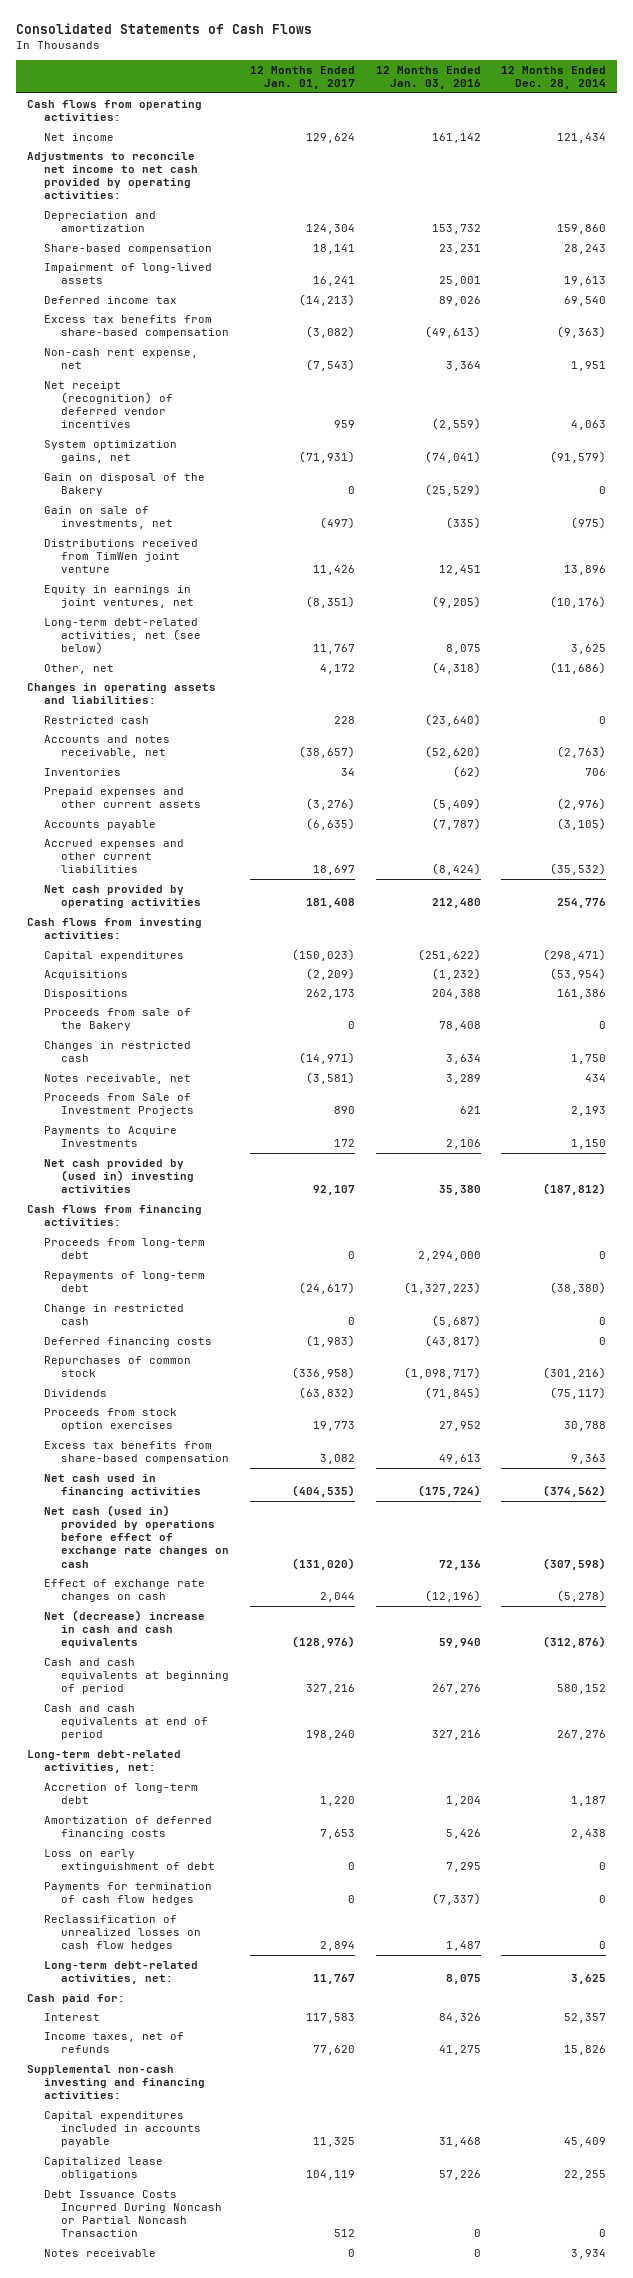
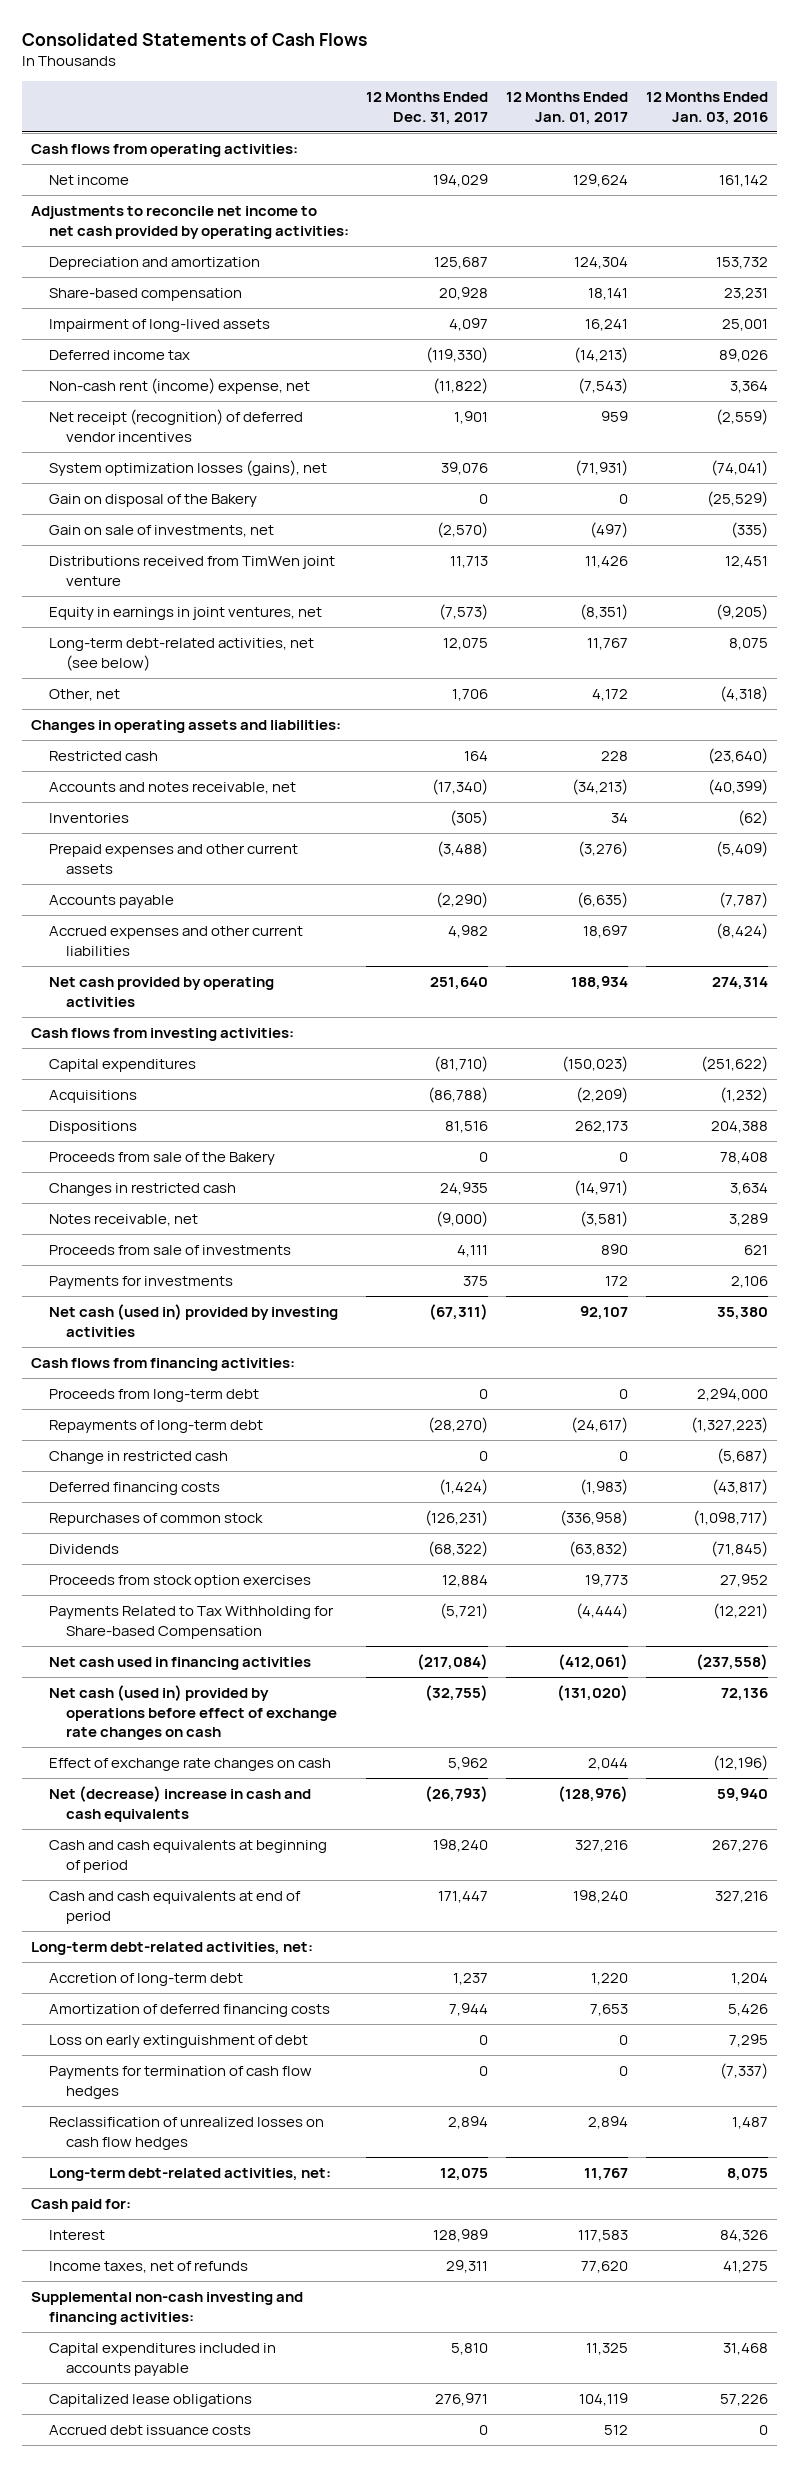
- | 12 Months Ended Jan. 01, 2017 | 12 Months Ended Jan. 03, 2016 | 12 Months Ended Dec. 28, 2014
+ | 12 Months Ended Dec. 31, 2017 | 12 Months Ended Jan. 01, 2017 | 12 Months Ended Jan. 03, 2016
- Excess tax benefits from share-based compensation | (3,082) | (49,613) | (9,363)
- Non-cash rent expense, net | (7,543) | 3,364 | 1,951
+ Non-cash rent (income) expense, net | (11,822) | (7,543) | 3,364
- System optimization gains, net | (71,931) | (74,041) | (91,579)
+ System optimization losses (gains), net | 39,076 | (71,931) | (74,041)
- Accounts and notes receivable, net | (38,657) | (52,620) | (2,763)
+ Accounts and notes receivable, net | (17,340) | (34,213) | (40,399)
- Net cash provided by operating activities | 181,408 | 212,480 | 254,776
+ Net cash provided by operating activities | 251,640 | 188,934 | 274,314
- Proceeds from Sale of Investment Projects | 890 | 621 | 2,193
- Payments to Acquire Investments | 172 | 2,106 | 1,150
- Net cash provided by (used in) investing activities | 92,107 | 35,380 | (187,812)
+ Proceeds from sale of investments | 4,111 | 890 | 621
+ Payments for investments | 375 | 172 | 2,106
+ Net cash (used in) provided by investing activities | (67,311) | 92,107 | 35,380
- Excess tax benefits from share-based compensation | 3,082 | 49,613 | 9,363
- Net cash used in financing activities | (404,535) | (175,724) | (374,562)
+ Payments Related to Tax Withholding for Share-based Compensation | (5,721) | (4,444) | (12,221)
+ Net cash used in financing activities | (217,084) | (412,061) | (237,558)
- Debt Issuance Costs Incurred During Noncash or Partial Noncash Transaction | 512 | 0 | 0
- Notes receivable | 0 | 0 | 3,934
+ Accrued debt issuance costs | 0 | 512 | 0

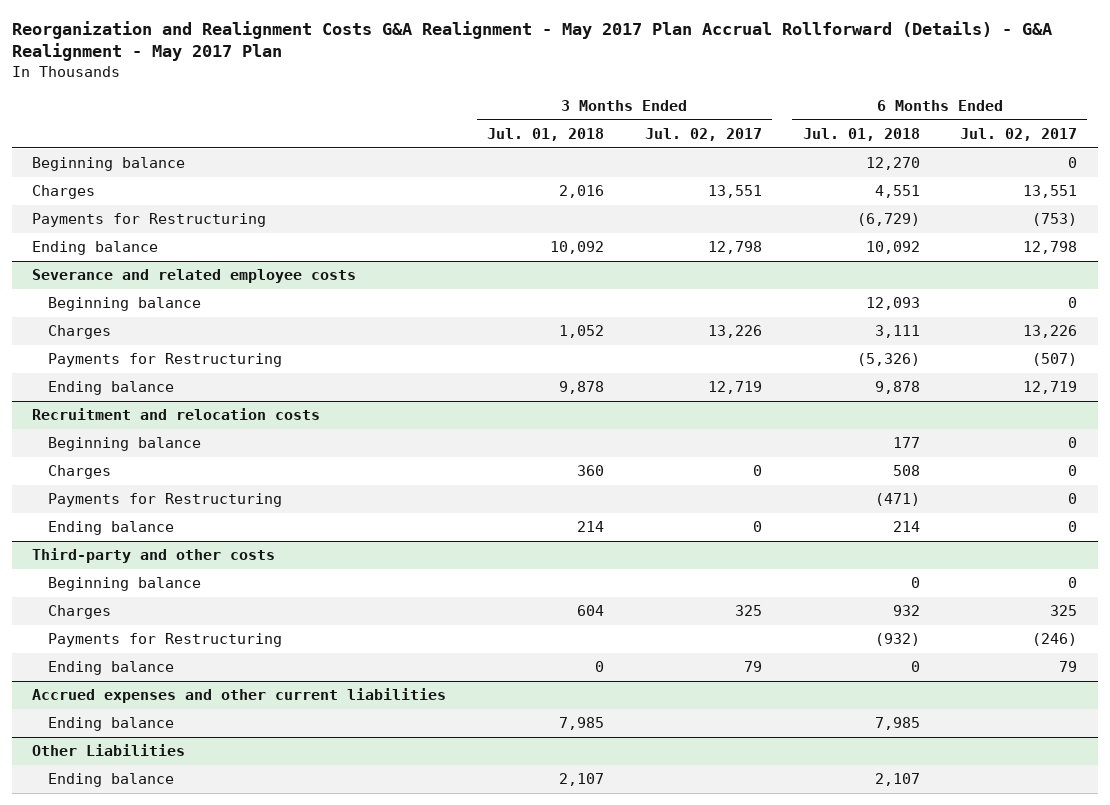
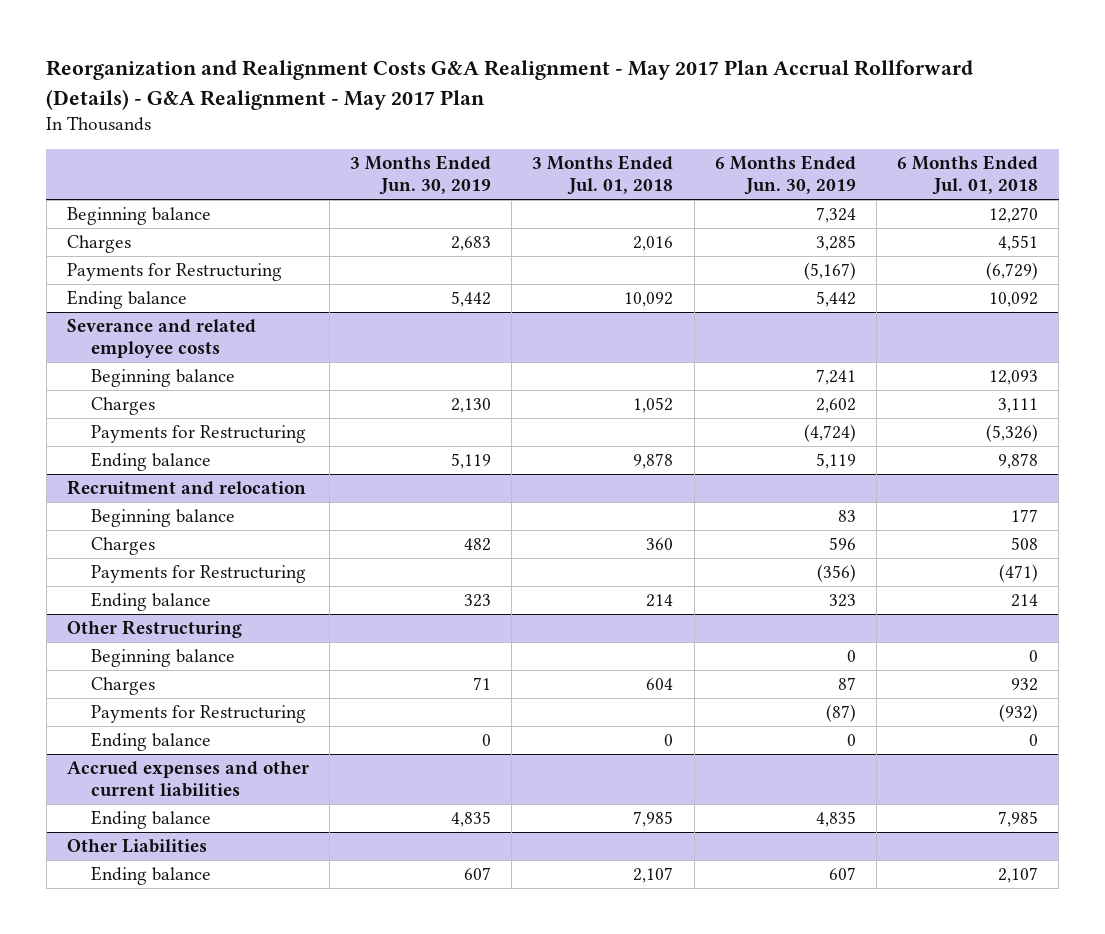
- | 3 Months Ended Jul. 01, 2018 | 3 Months Ended Jul. 02, 2017 | 6 Months Ended Jul. 01, 2018 | 6 Months Ended Jul. 02, 2017
+ | 3 Months Ended Jun. 30, 2019 | 3 Months Ended Jul. 01, 2018 | 6 Months Ended Jun. 30, 2019 | 6 Months Ended Jul. 01, 2018
- Recruitment and relocation costs
+ Recruitment and relocation
- Third-party and other costs
+ Other Restructuring

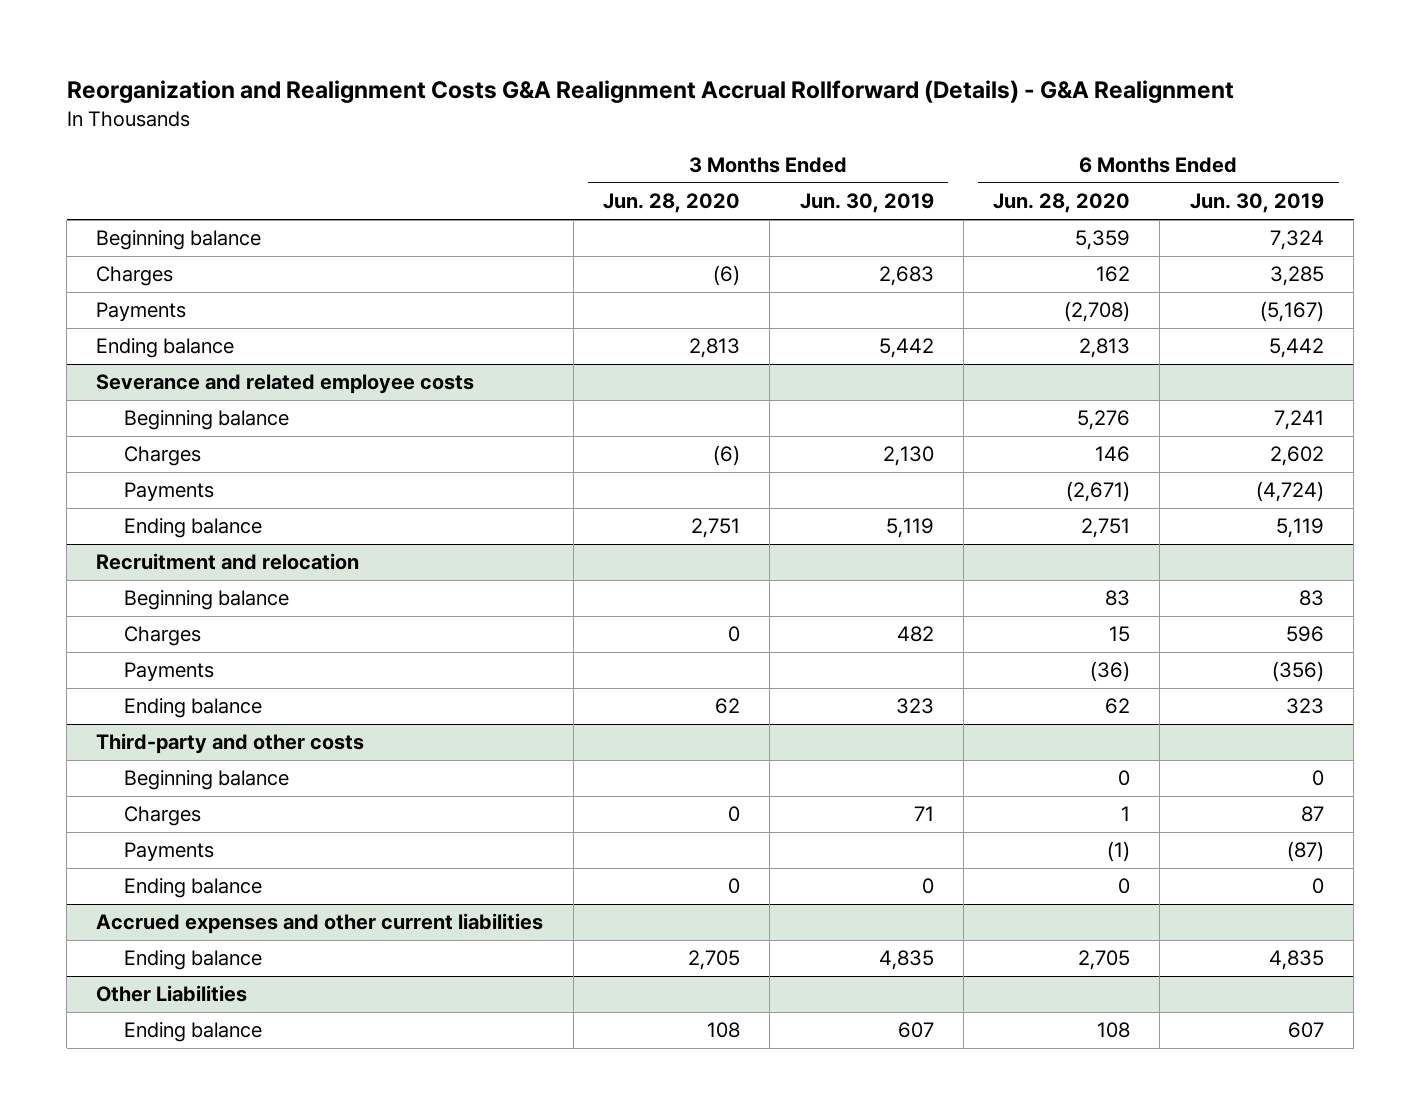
- Reorganization and Realignment Costs G&A Realignment - May 2017 Plan Accrual Rollforward (Details) - G&A Realignment - May 2017 Plan
+ Reorganization and Realignment Costs G&A Realignment Accrual Rollforward (Details) - G&A Realignment
- | 3 Months Ended Jun. 30, 2019 | 3 Months Ended Jul. 01, 2018 | 6 Months Ended Jun. 30, 2019 | 6 Months Ended Jul. 01, 2018
+ | 3 Months Ended Jun. 28, 2020 | 3 Months Ended Jun. 30, 2019 | 6 Months Ended Jun. 28, 2020 | 6 Months Ended Jun. 30, 2019
- Payments for Restructuring | | | (5,167) | (6,729)
+ Payments | | | (2,708) | (5,167)
@ Severance and related employee costs
- Payments for Restructuring | | | (4,724) | (5,326)
+ Payments | | | (2,671) | (4,724)
@ Recruitment and relocation
- Payments for Restructuring | | | (356) | (471)
+ Payments | | | (36) | (356)
- Other Restructuring
+ Third-party and other costs
- Payments for Restructuring | | | (87) | (932)
+ Payments | | | (1) | (87)

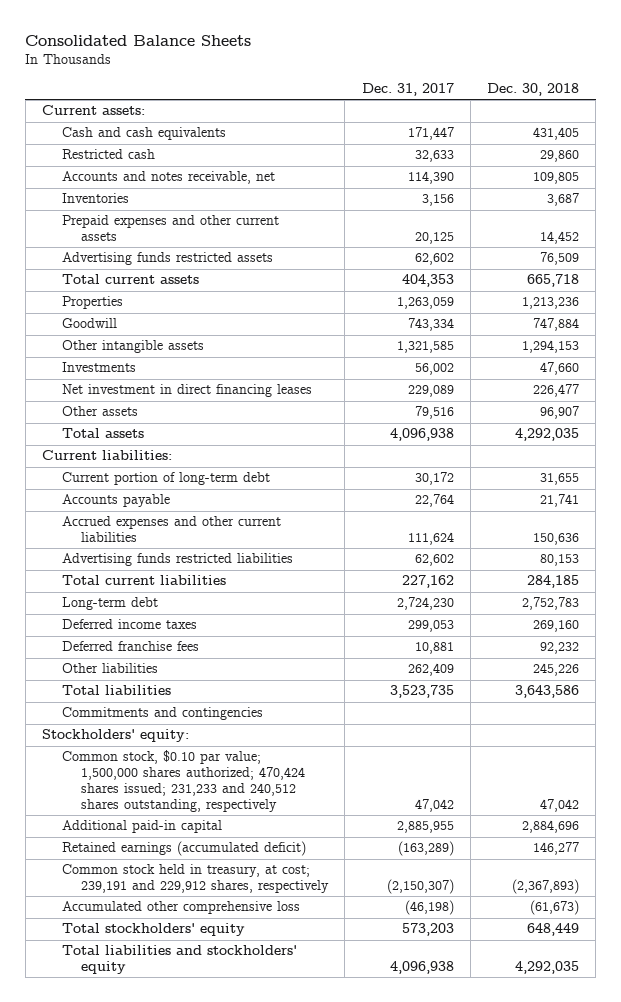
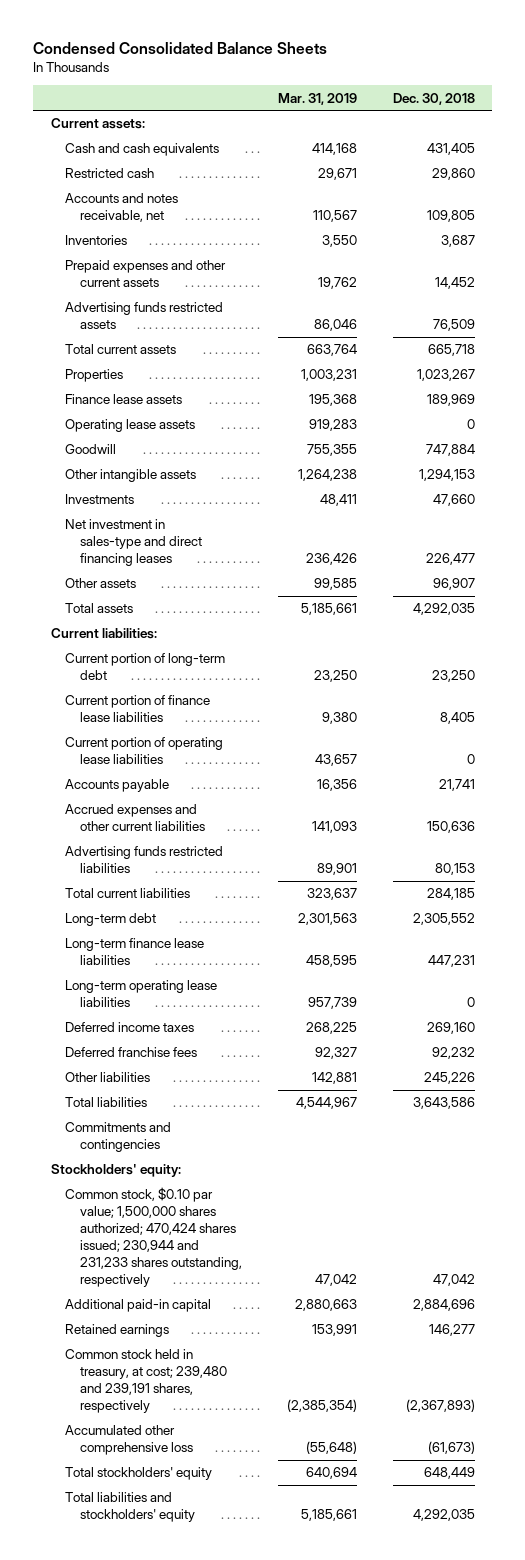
- Consolidated Balance Sheets
+ Condensed Consolidated Balance Sheets
- | Dec. 31, 2017 | Dec. 30, 2018
+ | Mar. 31, 2019 | Dec. 30, 2018
- Properties | 1,263,059 | 1,213,236
+ Properties | 1,003,231 | 1,023,267
+ Finance lease assets | 195,368 | 189,969
+ Operating lease assets | 919,283 | 0
- Net investment in direct financing leases | 229,089 | 226,477
+ Net investment in sales-type and direct financing leases | 236,426 | 226,477
- Current portion of long-term debt | 30,172 | 31,655
+ Current portion of long-term debt | 23,250 | 23,250
+ Current portion of finance lease liabilities | 9,380 | 8,405
+ Current portion of operating lease liabilities | 43,657 | 0
- Long-term debt | 2,724,230 | 2,752,783
+ Long-term debt | 2,301,563 | 2,305,552
+ Long-term finance lease liabilities | 458,595 | 447,231
+ Long-term operating lease liabilities | 957,739 | 0
- Common stock, $0.10 par value; 1,500,000 shares authorized; 470,424 shares issued; 231,233 and 240,512 shares outstanding, respectively | 47,042 | 47,042
+ Common stock, $0.10 par value; 1,500,000 shares authorized; 470,424 shares issued; 230,944 and 231,233 shares outstanding, respectively | 47,042 | 47,042
- Retained earnings (accumulated deficit) | (163,289) | 146,277
- Common stock held in treasury, at cost; 239,191 and 229,912 shares, respectively | (2,150,307) | (2,367,893)
+ Retained earnings | 153,991 | 146,277
+ Common stock held in treasury, at cost; 239,480 and 239,191 shares, respectively | (2,385,354) | (2,367,893)

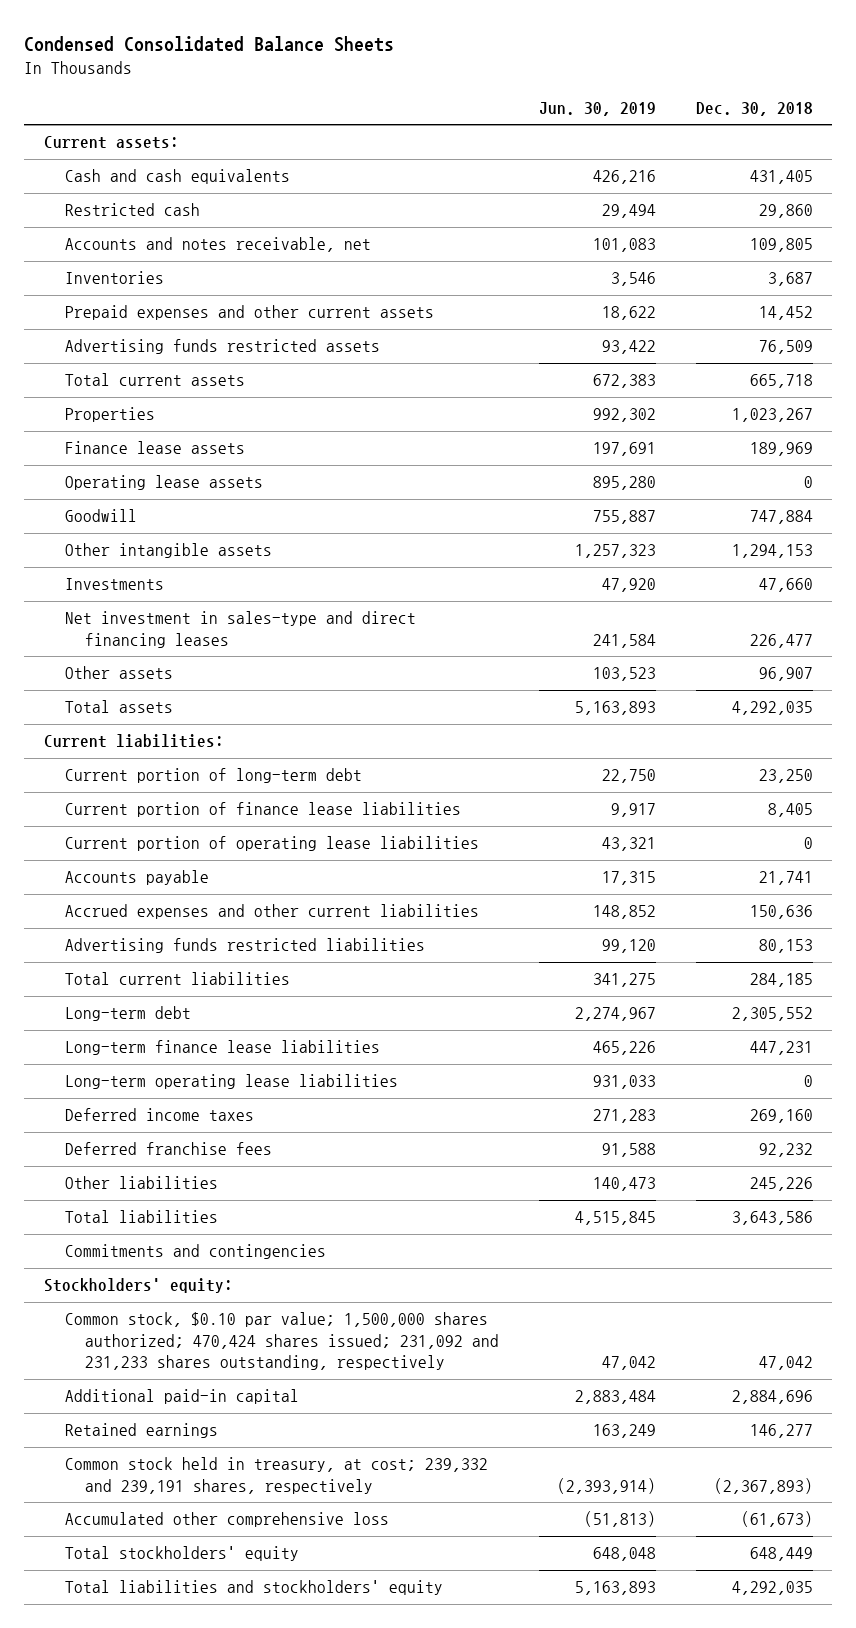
- | Mar. 31, 2019 | Dec. 30, 2018
+ | Jun. 30, 2019 | Dec. 30, 2018
- Common stock, $0.10 par value; 1,500,000 shares authorized; 470,424 shares issued; 230,944 and 231,233 shares outstanding, respectively | 47,042 | 47,042
+ Common stock, $0.10 par value; 1,500,000 shares authorized; 470,424 shares issued; 231,092 and 231,233 shares outstanding, respectively | 47,042 | 47,042
- Common stock held in treasury, at cost; 239,480 and 239,191 shares, respectively | (2,385,354) | (2,367,893)
+ Common stock held in treasury, at cost; 239,332 and 239,191 shares, respectively | (2,393,914) | (2,367,893)

